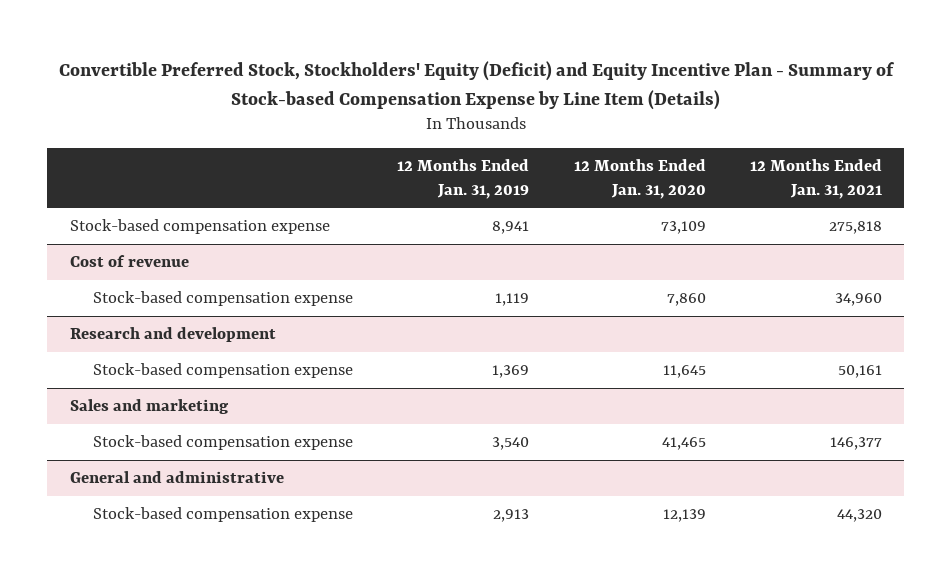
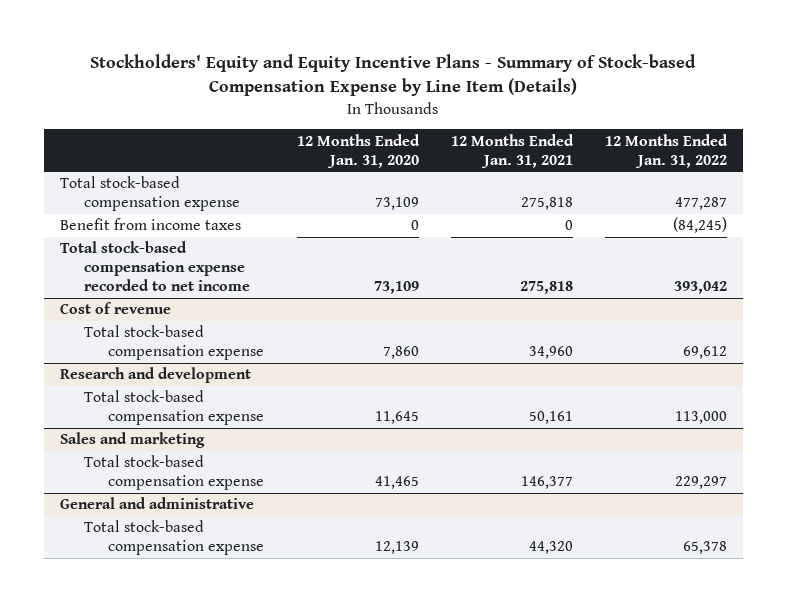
- Convertible Preferred Stock, Stockholders' Equity (Deficit) and Equity Incentive Plan - Summary of Stock-based Compensation Expense by Line Item (Details)
+ Stockholders' Equity and Equity Incentive Plans - Summary of Stock-based Compensation Expense by Line Item (Details)
- | 12 Months Ended Jan. 31, 2019 | 12 Months Ended Jan. 31, 2020 | 12 Months Ended Jan. 31, 2021
+ | 12 Months Ended Jan. 31, 2020 | 12 Months Ended Jan. 31, 2021 | 12 Months Ended Jan. 31, 2022
- Stock-based compensation expense | 8,941 | 73,109 | 275,818
+ Total stock-based compensation expense | 73,109 | 275,818 | 477,287
+ Benefit from income taxes | 0 | 0 | (84,245)
+ Total stock-based compensation expense recorded to net income | 73,109 | 275,818 | 393,042
@ Cost of revenue
- Stock-based compensation expense | 1,119 | 7,860 | 34,960
+ Total stock-based compensation expense | 7,860 | 34,960 | 69,612
@ Research and development
- Stock-based compensation expense | 1,369 | 11,645 | 50,161
+ Total stock-based compensation expense | 11,645 | 50,161 | 113,000
@ Sales and marketing
- Stock-based compensation expense | 3,540 | 41,465 | 146,377
+ Total stock-based compensation expense | 41,465 | 146,377 | 229,297
@ General and administrative
- Stock-based compensation expense | 2,913 | 12,139 | 44,320
+ Total stock-based compensation expense | 12,139 | 44,320 | 65,378

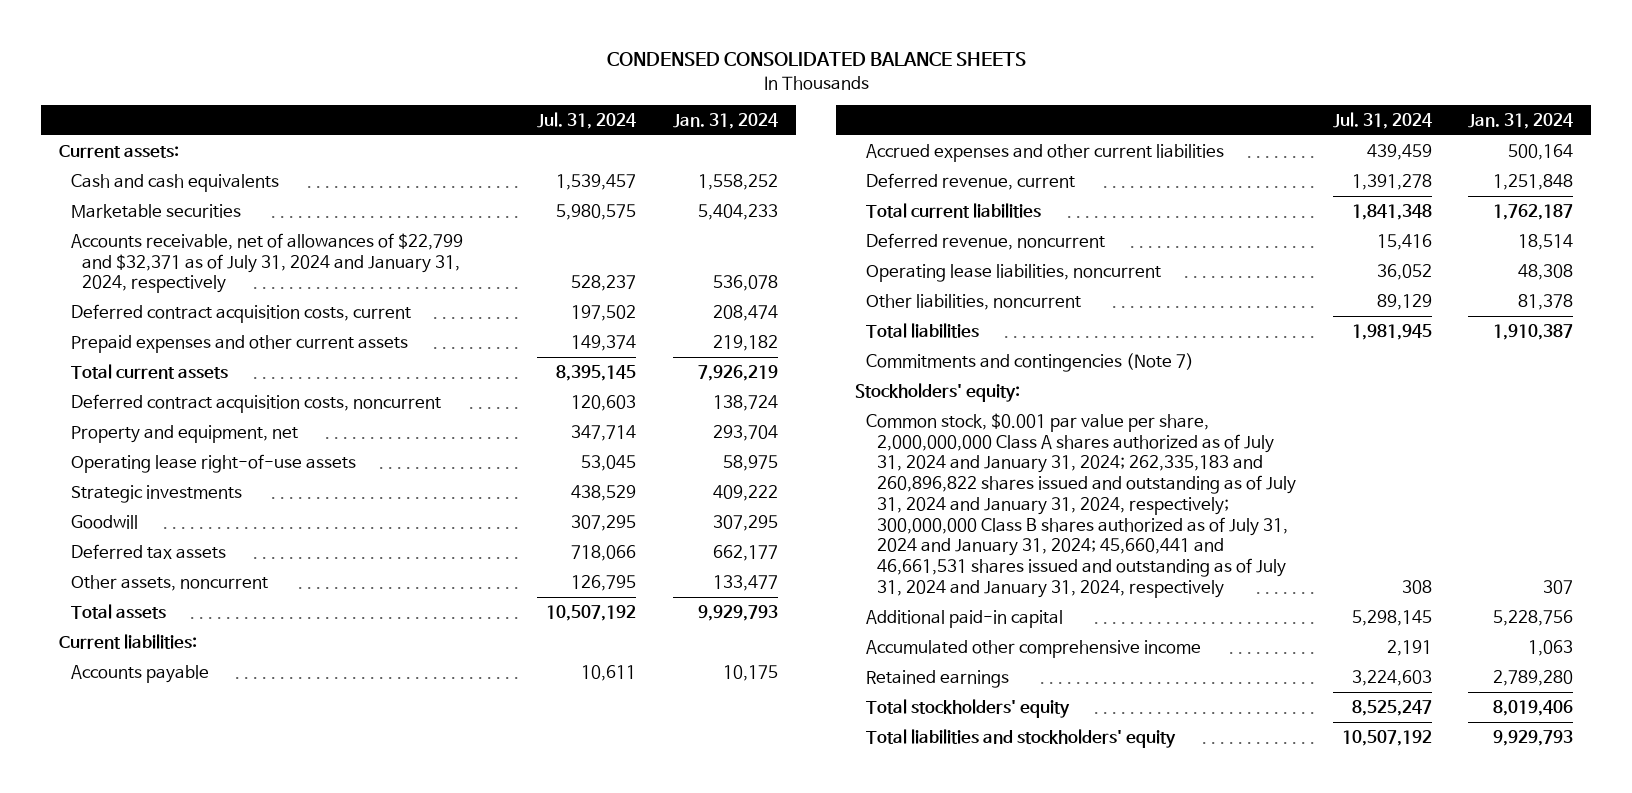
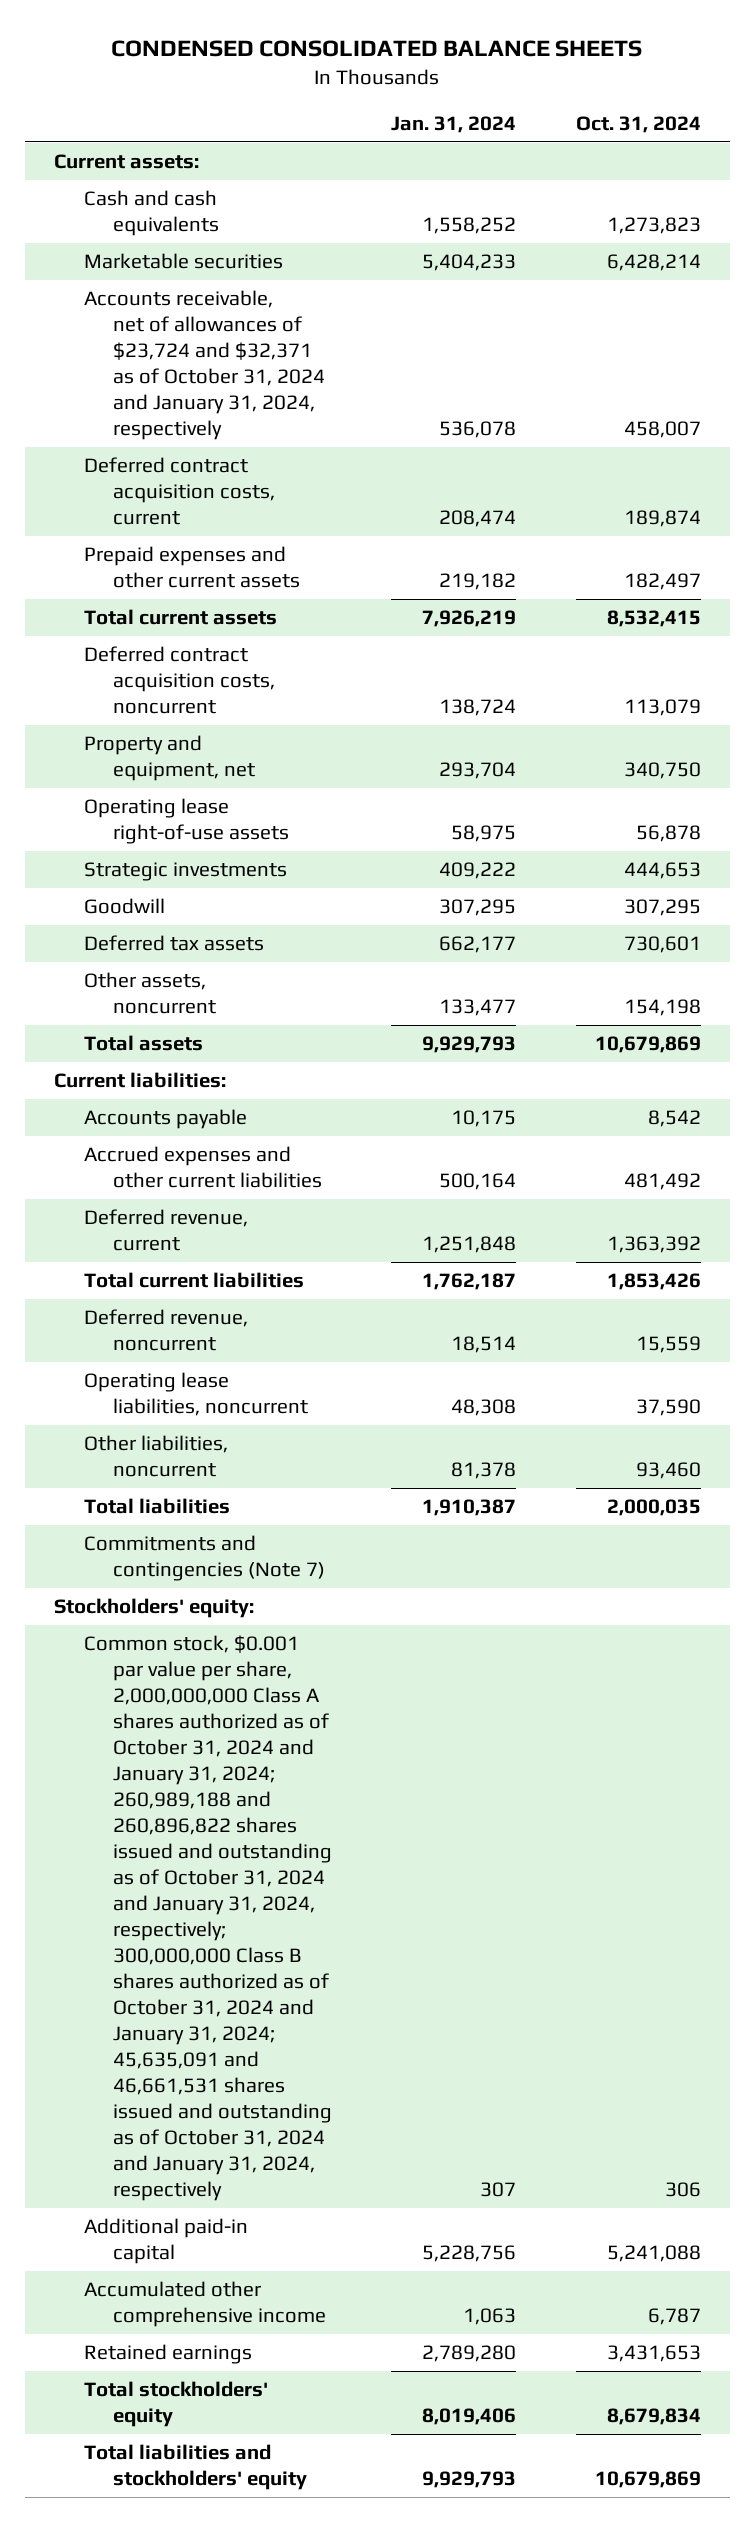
- | Jul. 31, 2024 | Jan. 31, 2024
+ | Jan. 31, 2024 | Oct. 31, 2024
- Accounts receivable, net of allowances of $22,799 and $32,371 as of July 31, 2024 and January 31, 2024, respectively | 528,237 | 536,078
+ Accounts receivable, net of allowances of $23,724 and $32,371 as of October 31, 2024 and January 31, 2024, respectively | 536,078 | 458,007
- Common stock, $0.001 par value per share, 2,000,000,000 Class A shares authorized as of July 31, 2024 and January 31, 2024; 262,335,183 and 260,896,822 shares issued and outstanding as of July 31, 2024 and January 31, 2024, respectively; 300,000,000 Class B shares authorized as of July 31, 2024 and January 31, 2024; 45,660,441 and 46,661,531 shares issued and outstanding as of July 31, 2024 and January 31, 2024, respectively | 308 | 307
+ Common stock, $0.001 par value per share, 2,000,000,000 Class A shares authorized as of October 31, 2024 and January 31, 2024; 260,989,188 and 260,896,822 shares issued and outstanding as of October 31, 2024 and January 31, 2024, respectively; 300,000,000 Class B shares authorized as of October 31, 2024 and January 31, 2024; 45,635,091 and 46,661,531 shares issued and outstanding as of October 31, 2024 and January 31, 2024, respectively | 307 | 306

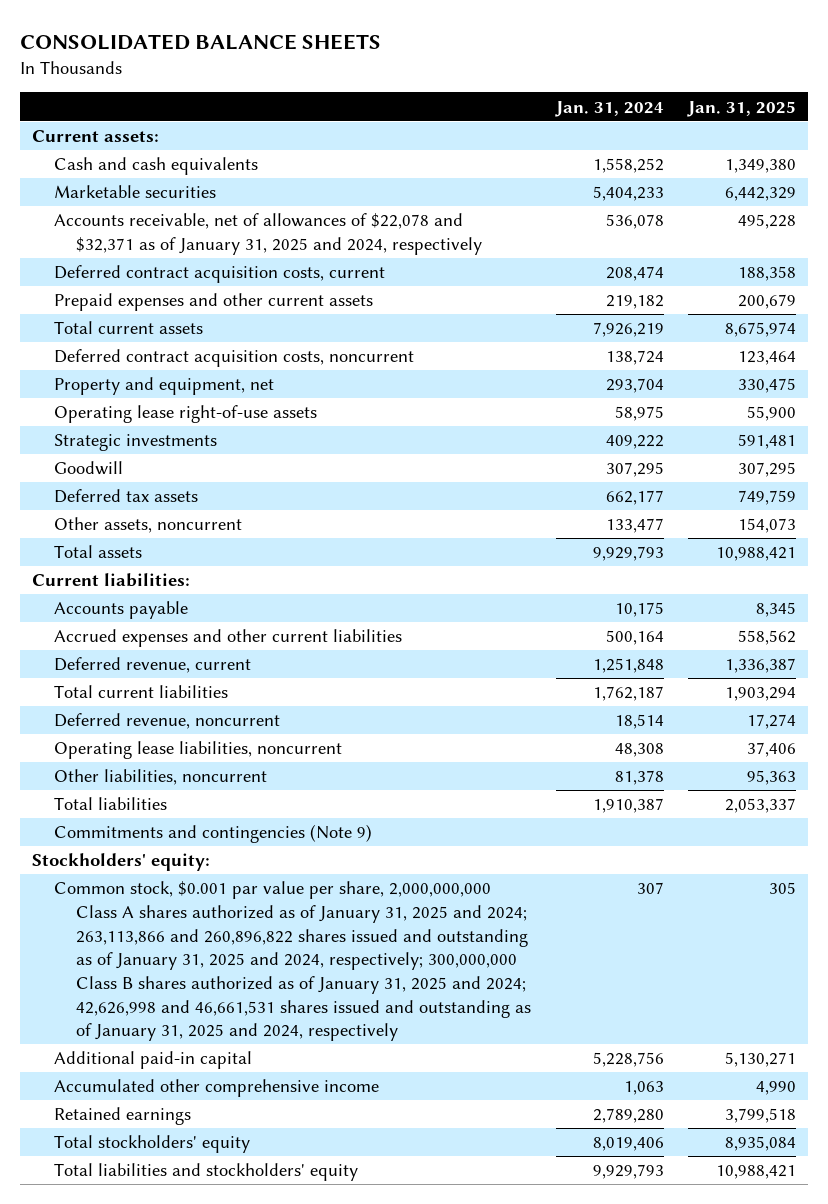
- CONDENSED CONSOLIDATED BALANCE SHEETS
+ CONSOLIDATED BALANCE SHEETS
- | Jan. 31, 2024 | Oct. 31, 2024
+ | Jan. 31, 2024 | Jan. 31, 2025
- Accounts receivable, net of allowances of $23,724 and $32,371 as of October 31, 2024 and January 31, 2024, respectively | 536,078 | 458,007
+ Accounts receivable, net of allowances of $22,078 and $32,371 as of January 31, 2025 and 2024, respectively | 536,078 | 495,228
- Commitments and contingencies (Note 7)
+ Commitments and contingencies (Note 9)
- Common stock, $0.001 par value per share, 2,000,000,000 Class A shares authorized as of October 31, 2024 and January 31, 2024; 260,989,188 and 260,896,822 shares issued and outstanding as of October 31, 2024 and January 31, 2024, respectively; 300,000,000 Class B shares authorized as of October 31, 2024 and January 31, 2024; 45,635,091 and 46,661,531 shares issued and outstanding as of October 31, 2024 and January 31, 2024, respectively | 307 | 306
+ Common stock, $0.001 par value per share, 2,000,000,000 Class A shares authorized as of January 31, 2025 and 2024; 263,113,866 and 260,896,822 shares issued and outstanding as of January 31, 2025 and 2024, respectively; 300,000,000 Class B shares authorized as of January 31, 2025 and 2024; 42,626,998 and 46,661,531 shares issued and outstanding as of January 31, 2025 and 2024, respectively | 307 | 305

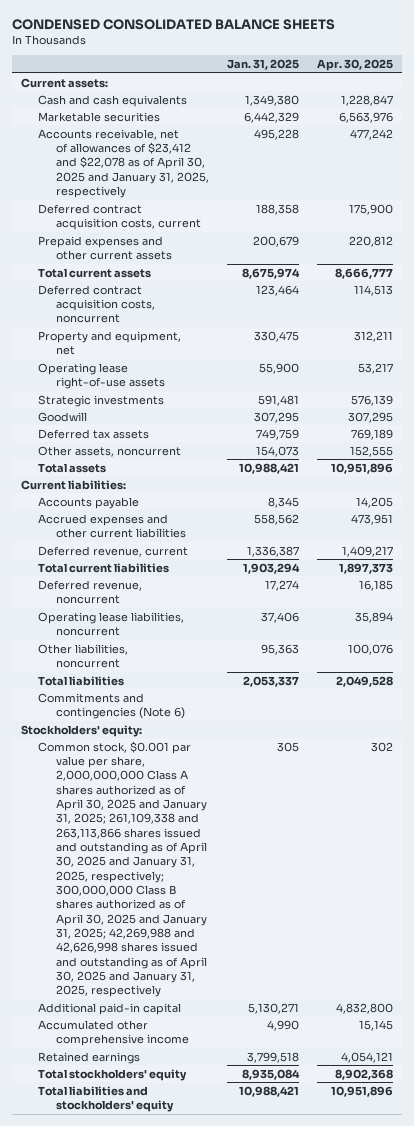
- CONSOLIDATED BALANCE SHEETS
+ CONDENSED CONSOLIDATED BALANCE SHEETS
- | Jan. 31, 2024 | Jan. 31, 2025
+ | Jan. 31, 2025 | Apr. 30, 2025
- Accounts receivable, net of allowances of $22,078 and $32,371 as of January 31, 2025 and 2024, respectively | 536,078 | 495,228
+ Accounts receivable, net of allowances of $23,412 and $22,078 as of April 30, 2025 and January 31, 2025, respectively | 495,228 | 477,242
- Commitments and contingencies (Note 9)
+ Commitments and contingencies (Note 6)
- Common stock, $0.001 par value per share, 2,000,000,000 Class A shares authorized as of January 31, 2025 and 2024; 263,113,866 and 260,896,822 shares issued and outstanding as of January 31, 2025 and 2024, respectively; 300,000,000 Class B shares authorized as of January 31, 2025 and 2024; 42,626,998 and 46,661,531 shares issued and outstanding as of January 31, 2025 and 2024, respectively | 307 | 305
+ Common stock, $0.001 par value per share, 2,000,000,000 Class A shares authorized as of April 30, 2025 and January 31, 2025; 261,109,338 and 263,113,866 shares issued and outstanding as of April 30, 2025 and January 31, 2025, respectively; 300,000,000 Class B shares authorized as of April 30, 2025 and January 31, 2025; 42,269,988 and 42,626,998 shares issued and outstanding as of April 30, 2025 and January 31, 2025, respectively | 305 | 302

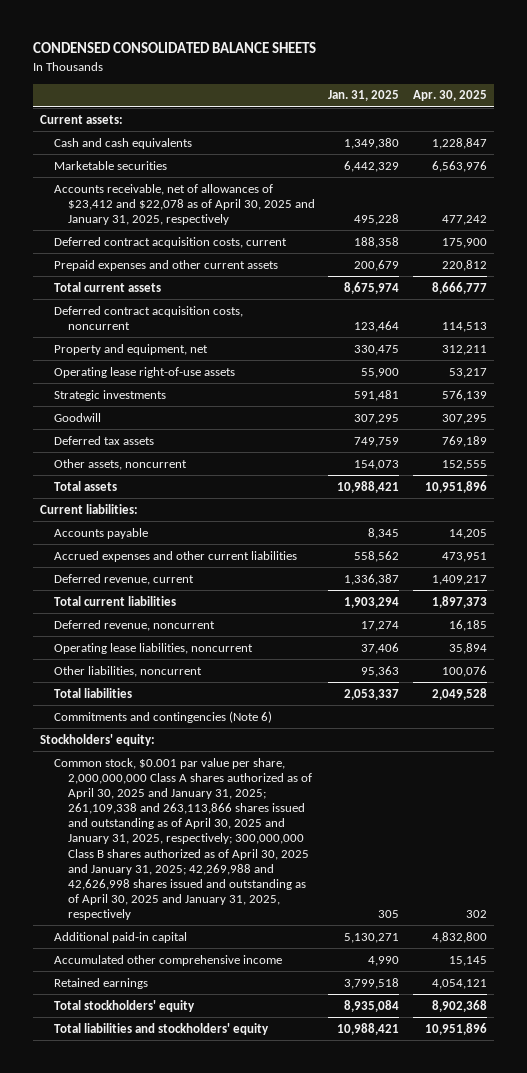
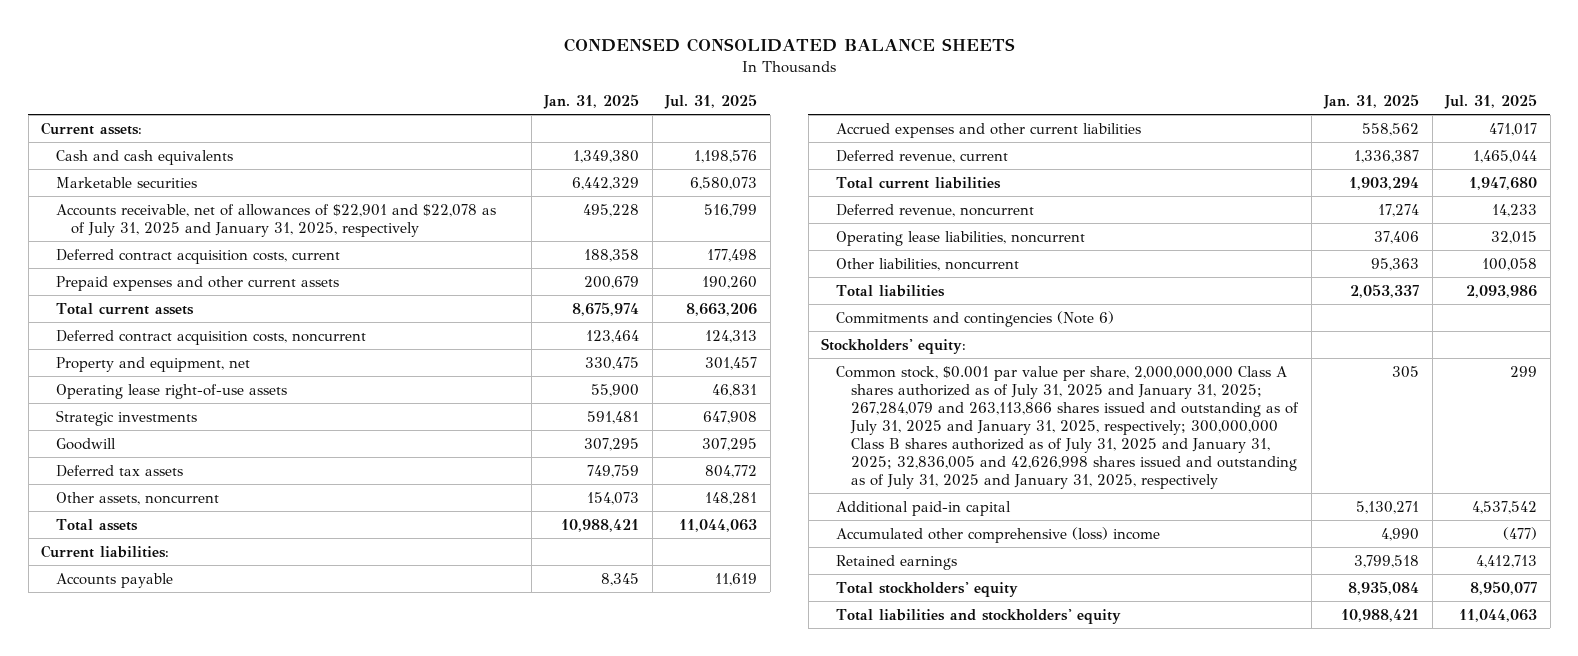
- | Jan. 31, 2025 | Apr. 30, 2025
+ | Jan. 31, 2025 | Jul. 31, 2025
- Accounts receivable, net of allowances of $23,412 and $22,078 as of April 30, 2025 and January 31, 2025, respectively | 495,228 | 477,242
+ Accounts receivable, net of allowances of $22,901 and $22,078 as of July 31, 2025 and January 31, 2025, respectively | 495,228 | 516,799
- Common stock, $0.001 par value per share, 2,000,000,000 Class A shares authorized as of April 30, 2025 and January 31, 2025; 261,109,338 and 263,113,866 shares issued and outstanding as of April 30, 2025 and January 31, 2025, respectively; 300,000,000 Class B shares authorized as of April 30, 2025 and January 31, 2025; 42,269,988 and 42,626,998 shares issued and outstanding as of April 30, 2025 and January 31, 2025, respectively | 305 | 302
+ Common stock, $0.001 par value per share, 2,000,000,000 Class A shares authorized as of July 31, 2025 and January 31, 2025; 267,284,079 and 263,113,866 shares issued and outstanding as of July 31, 2025 and January 31, 2025, respectively; 300,000,000 Class B shares authorized as of July 31, 2025 and January 31, 2025; 32,836,005 and 42,626,998 shares issued and outstanding as of July 31, 2025 and January 31, 2025, respectively | 305 | 299
- Accumulated other comprehensive income | 4,990 | 15,145
+ Accumulated other comprehensive (loss) income | 4,990 | (477)

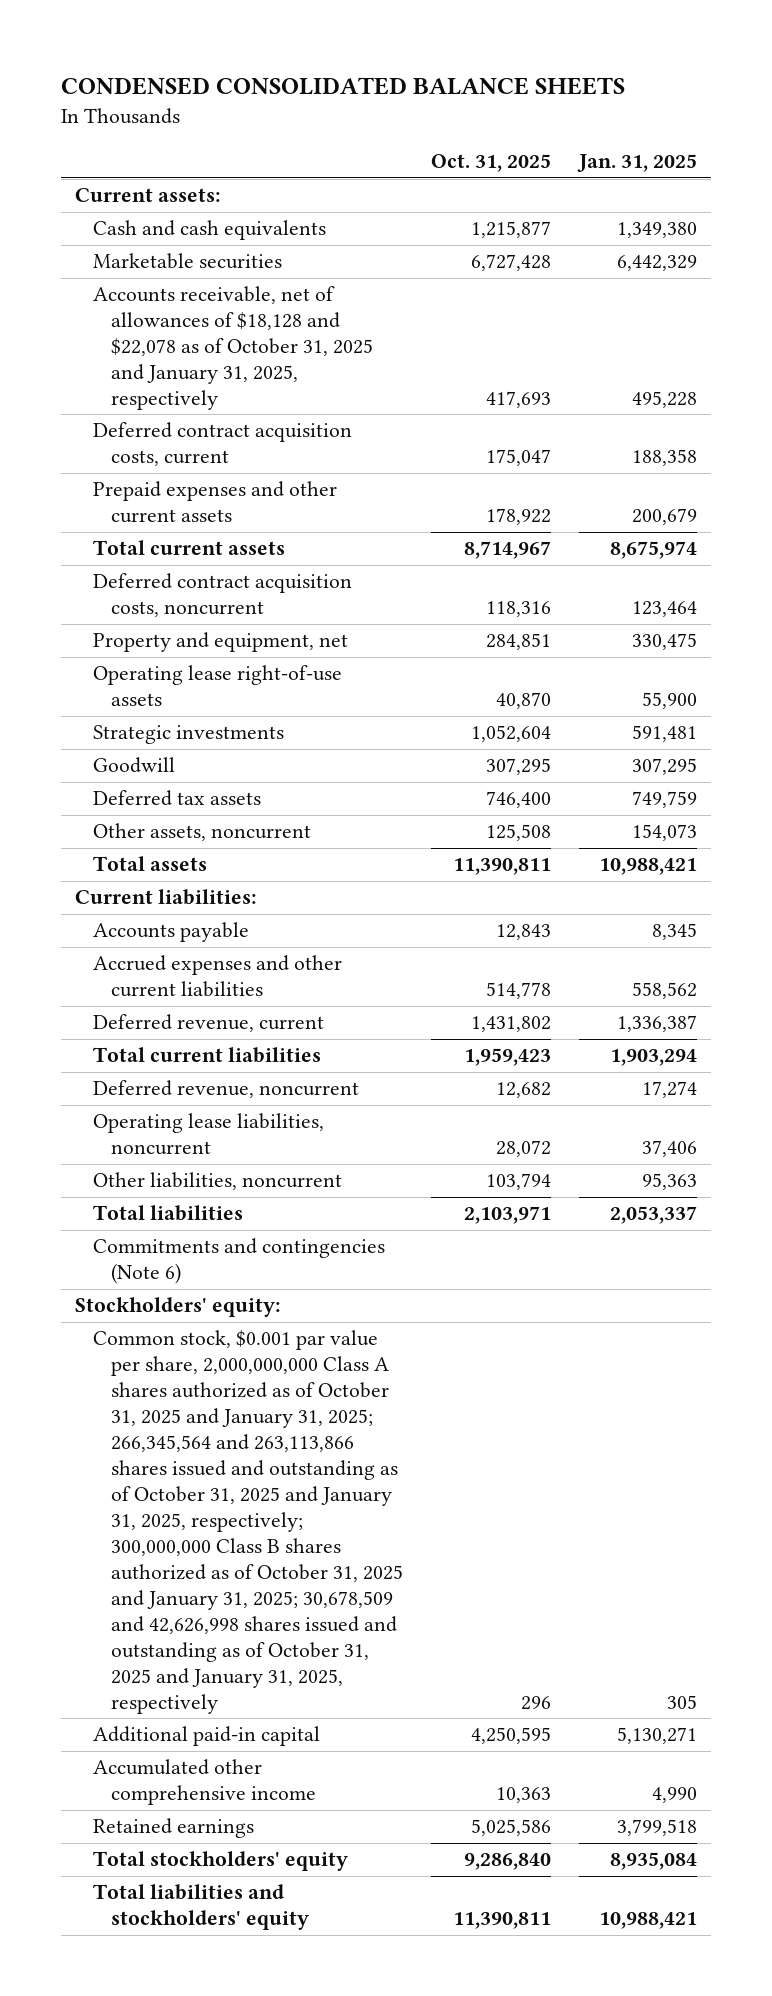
- | Jan. 31, 2025 | Jul. 31, 2025
+ | Oct. 31, 2025 | Jan. 31, 2025
- Accounts receivable, net of allowances of $22,901 and $22,078 as of July 31, 2025 and January 31, 2025, respectively | 495,228 | 516,799
+ Accounts receivable, net of allowances of $18,128 and $22,078 as of October 31, 2025 and January 31, 2025, respectively | 417,693 | 495,228
- Common stock, $0.001 par value per share, 2,000,000,000 Class A shares authorized as of July 31, 2025 and January 31, 2025; 267,284,079 and 263,113,866 shares issued and outstanding as of July 31, 2025 and January 31, 2025, respectively; 300,000,000 Class B shares authorized as of July 31, 2025 and January 31, 2025; 32,836,005 and 42,626,998 shares issued and outstanding as of July 31, 2025 and January 31, 2025, respectively | 305 | 299
+ Common stock, $0.001 par value per share, 2,000,000,000 Class A shares authorized as of October 31, 2025 and January 31, 2025; 266,345,564 and 263,113,866 shares issued and outstanding as of October 31, 2025 and January 31, 2025, respectively; 300,000,000 Class B shares authorized as of October 31, 2025 and January 31, 2025; 30,678,509 and 42,626,998 shares issued and outstanding as of October 31, 2025 and January 31, 2025, respectively | 296 | 305
- Accumulated other comprehensive (loss) income | 4,990 | (477)
+ Accumulated other comprehensive income | 10,363 | 4,990

